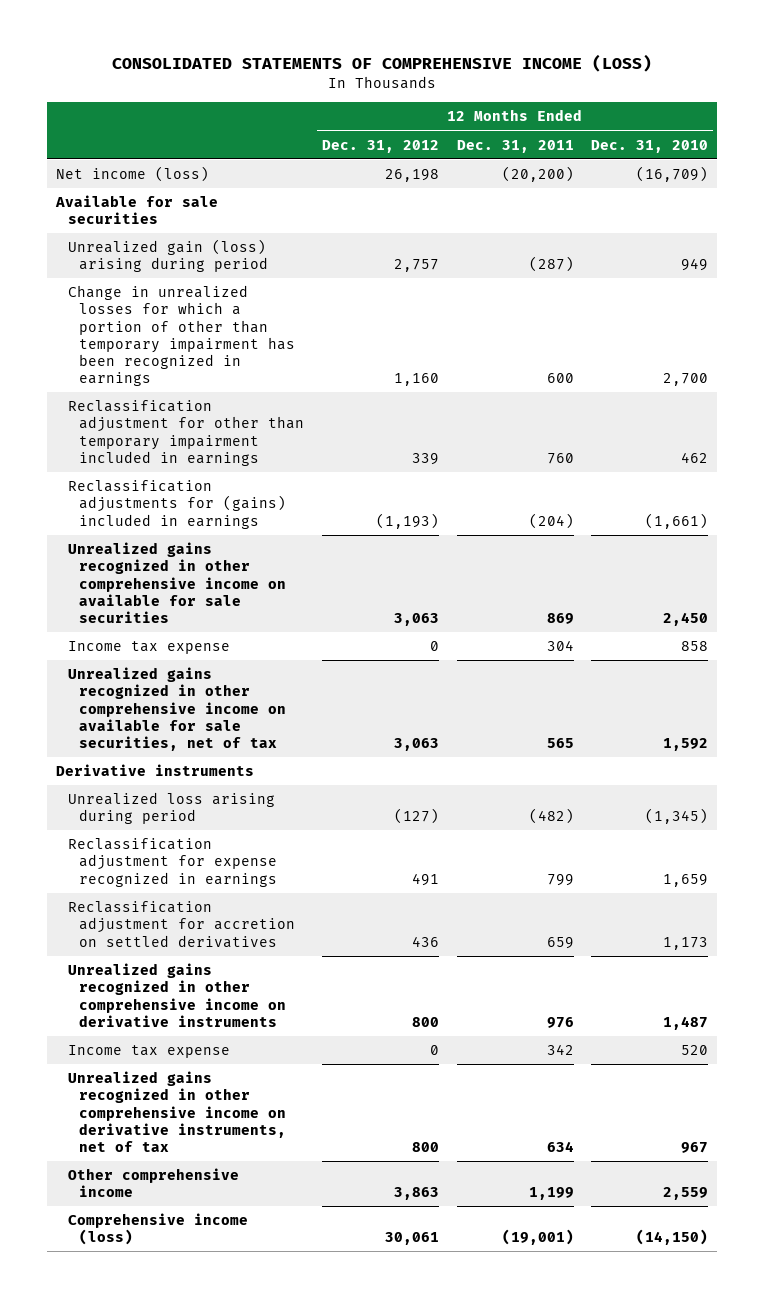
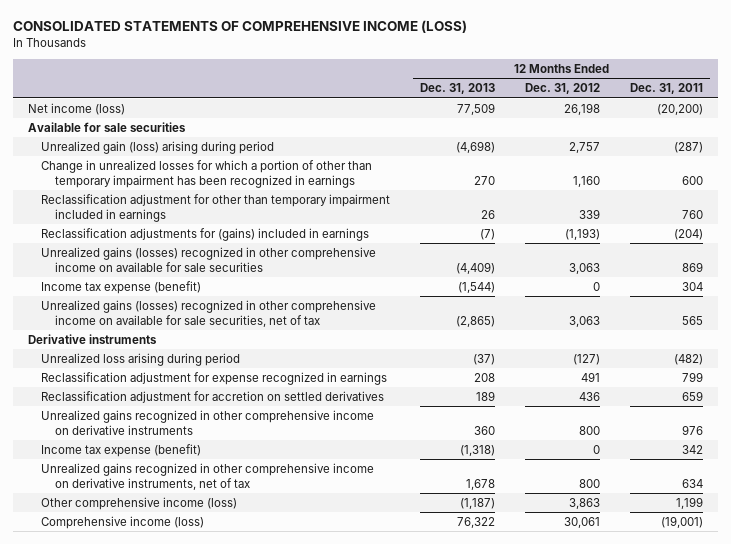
- | 12 Months Ended Dec. 31, 2012 | 12 Months Ended Dec. 31, 2011 | 12 Months Ended Dec. 31, 2010
+ | 12 Months Ended Dec. 31, 2013 | 12 Months Ended Dec. 31, 2012 | 12 Months Ended Dec. 31, 2011
- Unrealized gains recognized in other comprehensive income on available for sale securities | 3,063 | 869 | 2,450
- Income tax expense | 0 | 304 | 858
- Unrealized gains recognized in other comprehensive income on available for sale securities, net of tax | 3,063 | 565 | 1,592
+ Unrealized gains (losses) recognized in other comprehensive income on available for sale securities | (4,409) | 3,063 | 869
+ Income tax expense (benefit) | (1,544) | 0 | 304
+ Unrealized gains (losses) recognized in other comprehensive income on available for sale securities, net of tax | (2,865) | 3,063 | 565
- Income tax expense | 0 | 342 | 520
+ Income tax expense (benefit) | (1,318) | 0 | 342
- Other comprehensive income | 3,863 | 1,199 | 2,559
+ Other comprehensive income (loss) | (1,187) | 3,863 | 1,199

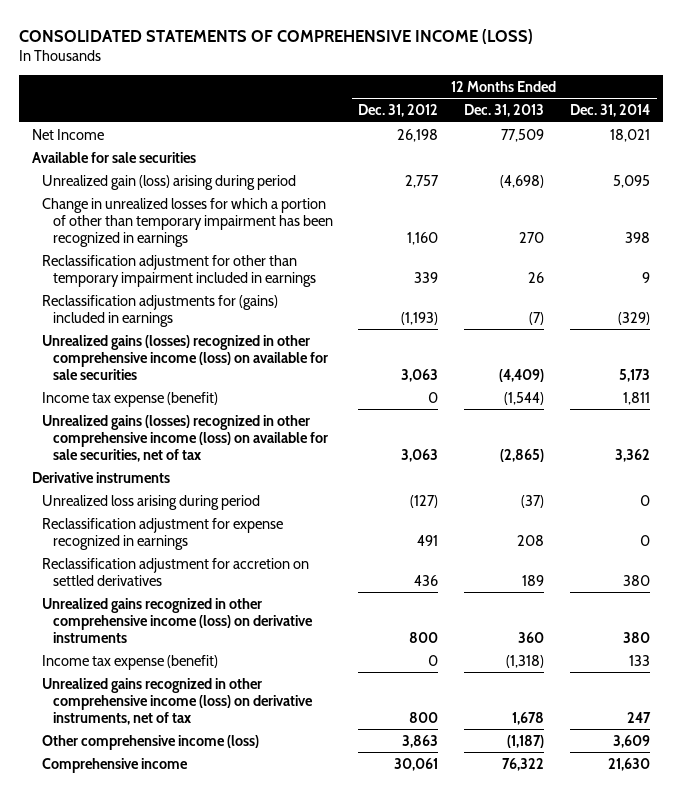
- | 12 Months Ended Dec. 31, 2013 | 12 Months Ended Dec. 31, 2012 | 12 Months Ended Dec. 31, 2011
+ | 12 Months Ended Dec. 31, 2012 | 12 Months Ended Dec. 31, 2013 | 12 Months Ended Dec. 31, 2014
- Net income (loss) | 77,509 | 26,198 | (20,200)
+ Net Income | 26,198 | 77,509 | 18,021
- Unrealized gains (losses) recognized in other comprehensive income on available for sale securities | (4,409) | 3,063 | 869
+ Unrealized gains (losses) recognized in other comprehensive income (loss) on available for sale securities | 3,063 | (4,409) | 5,173
- Unrealized gains (losses) recognized in other comprehensive income on available for sale securities, net of tax | (2,865) | 3,063 | 565
+ Unrealized gains (losses) recognized in other comprehensive income (loss) on available for sale securities, net of tax | 3,063 | (2,865) | 3,362
- Unrealized gains recognized in other comprehensive income on derivative instruments | 360 | 800 | 976
+ Unrealized gains recognized in other comprehensive income (loss) on derivative instruments | 800 | 360 | 380
- Unrealized gains recognized in other comprehensive income on derivative instruments, net of tax | 1,678 | 800 | 634
+ Unrealized gains recognized in other comprehensive income (loss) on derivative instruments, net of tax | 800 | 1,678 | 247
- Comprehensive income (loss) | 76,322 | 30,061 | (19,001)
+ Comprehensive income | 30,061 | 76,322 | 21,630

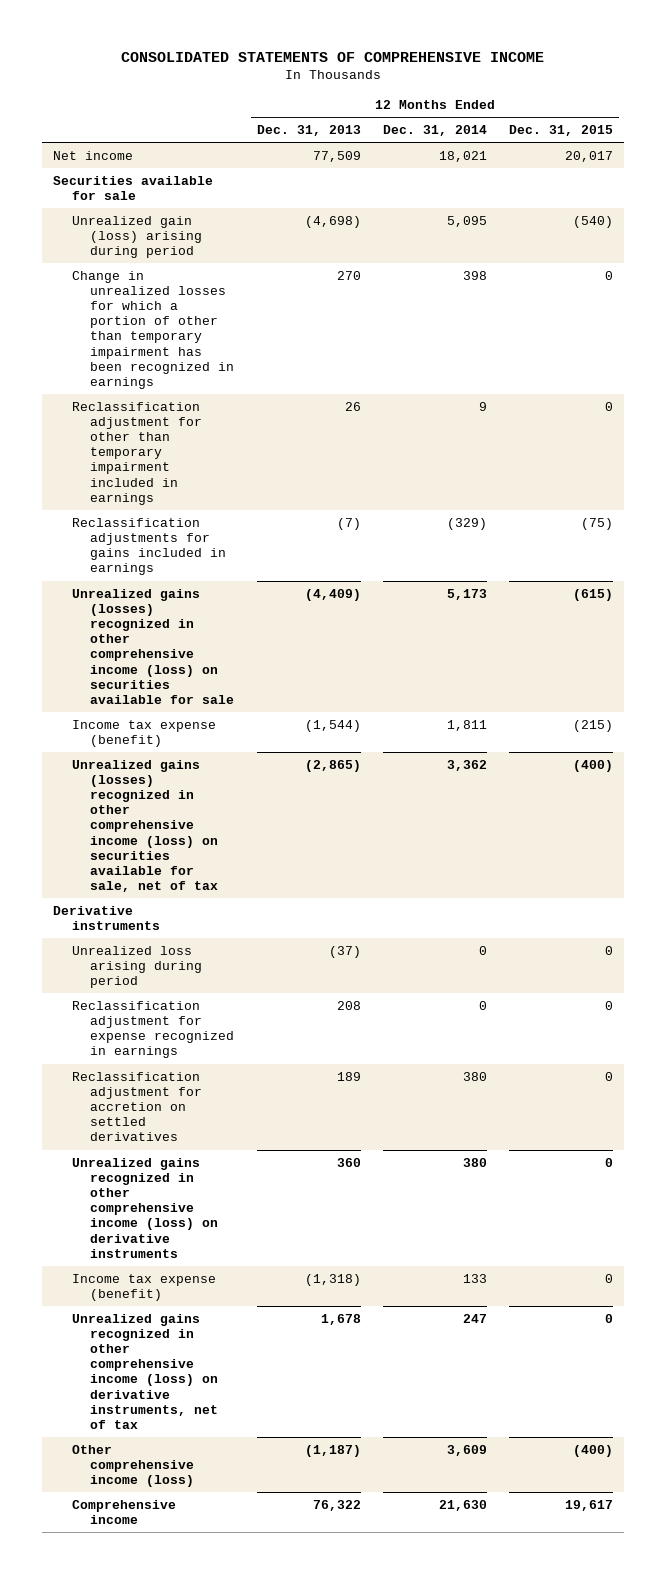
- CONSOLIDATED STATEMENTS OF COMPREHENSIVE INCOME (LOSS)
+ CONSOLIDATED STATEMENTS OF COMPREHENSIVE INCOME
- | 12 Months Ended Dec. 31, 2012 | 12 Months Ended Dec. 31, 2013 | 12 Months Ended Dec. 31, 2014
+ | 12 Months Ended Dec. 31, 2013 | 12 Months Ended Dec. 31, 2014 | 12 Months Ended Dec. 31, 2015
- Net Income | 26,198 | 77,509 | 18,021
- Available for sale securities
+ Net income | 77,509 | 18,021 | 20,017
+ Securities available for sale
- Reclassification adjustments for (gains) included in earnings | (1,193) | (7) | (329)
- Unrealized gains (losses) recognized in other comprehensive income (loss) on available for sale securities | 3,063 | (4,409) | 5,173
+ Reclassification adjustments for gains included in earnings | (7) | (329) | (75)
+ Unrealized gains (losses) recognized in other comprehensive income (loss) on securities available for sale | (4,409) | 5,173 | (615)
- Unrealized gains (losses) recognized in other comprehensive income (loss) on available for sale securities, net of tax | 3,063 | (2,865) | 3,362
+ Unrealized gains (losses) recognized in other comprehensive income (loss) on securities available for sale, net of tax | (2,865) | 3,362 | (400)

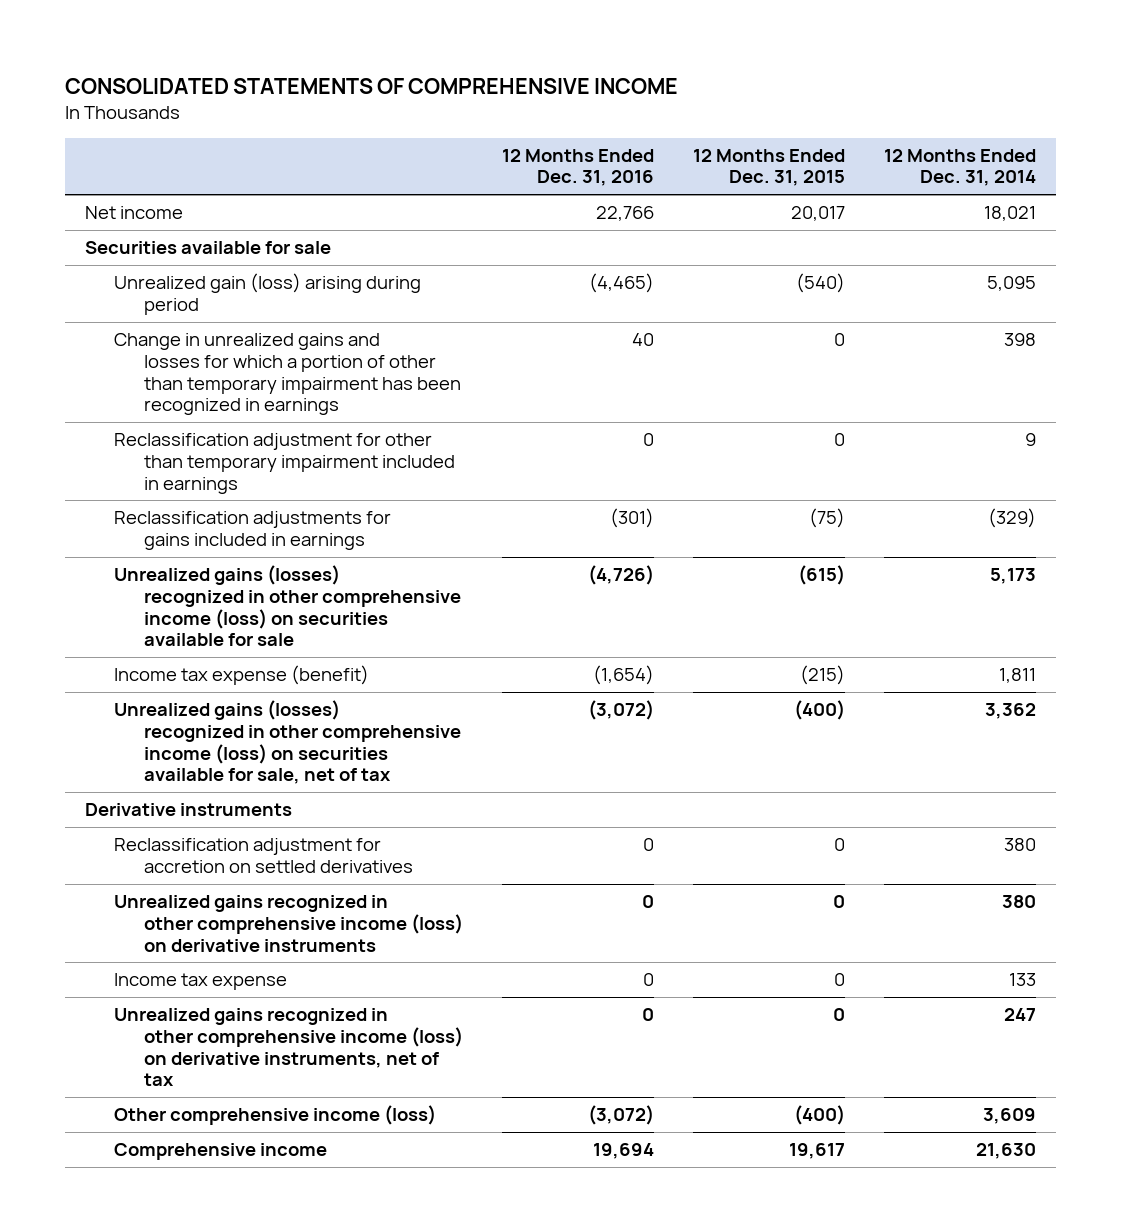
- | 12 Months Ended Dec. 31, 2013 | 12 Months Ended Dec. 31, 2014 | 12 Months Ended Dec. 31, 2015
+ | 12 Months Ended Dec. 31, 2016 | 12 Months Ended Dec. 31, 2015 | 12 Months Ended Dec. 31, 2014
- Change in unrealized losses for which a portion of other than temporary impairment has been recognized in earnings | 270 | 398 | 0
+ Change in unrealized gains and losses for which a portion of other than temporary impairment has been recognized in earnings | 40 | 0 | 398
- Unrealized loss arising during period | (37) | 0 | 0
- Reclassification adjustment for expense recognized in earnings | 208 | 0 | 0
- Income tax expense (benefit) | (1,318) | 133 | 0
+ Income tax expense | 0 | 0 | 133

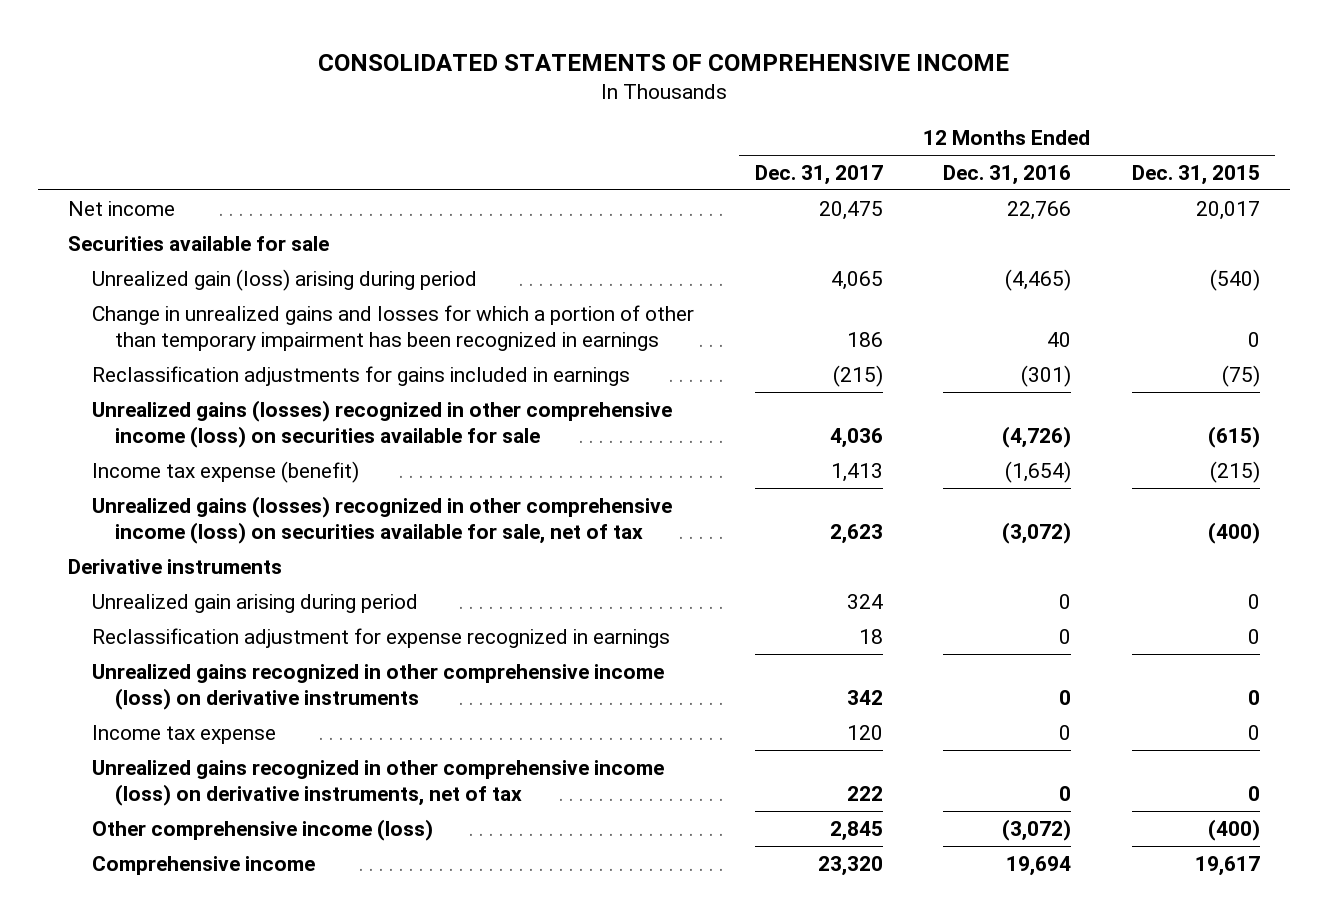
- | 12 Months Ended Dec. 31, 2016 | 12 Months Ended Dec. 31, 2015 | 12 Months Ended Dec. 31, 2014
+ | 12 Months Ended Dec. 31, 2017 | 12 Months Ended Dec. 31, 2016 | 12 Months Ended Dec. 31, 2015
- Reclassification adjustment for other than temporary impairment included in earnings | 0 | 0 | 9
- Reclassification adjustment for accretion on settled derivatives | 0 | 0 | 380
+ Unrealized gain arising during period | 324 | 0 | 0
+ Reclassification adjustment for expense recognized in earnings | 18 | 0 | 0

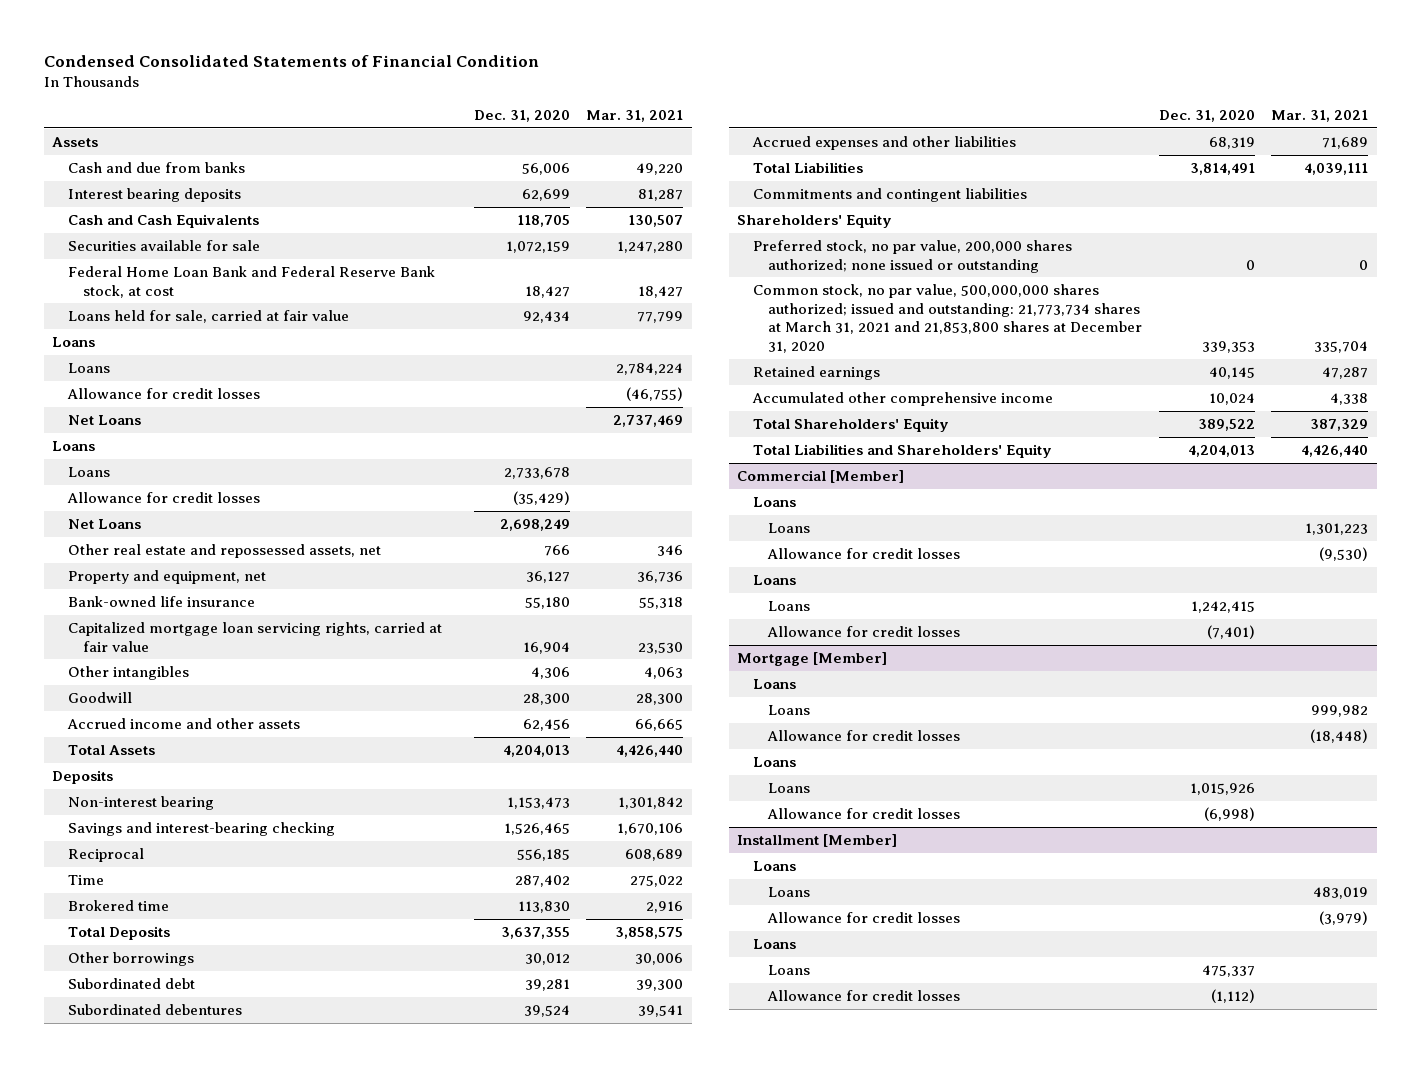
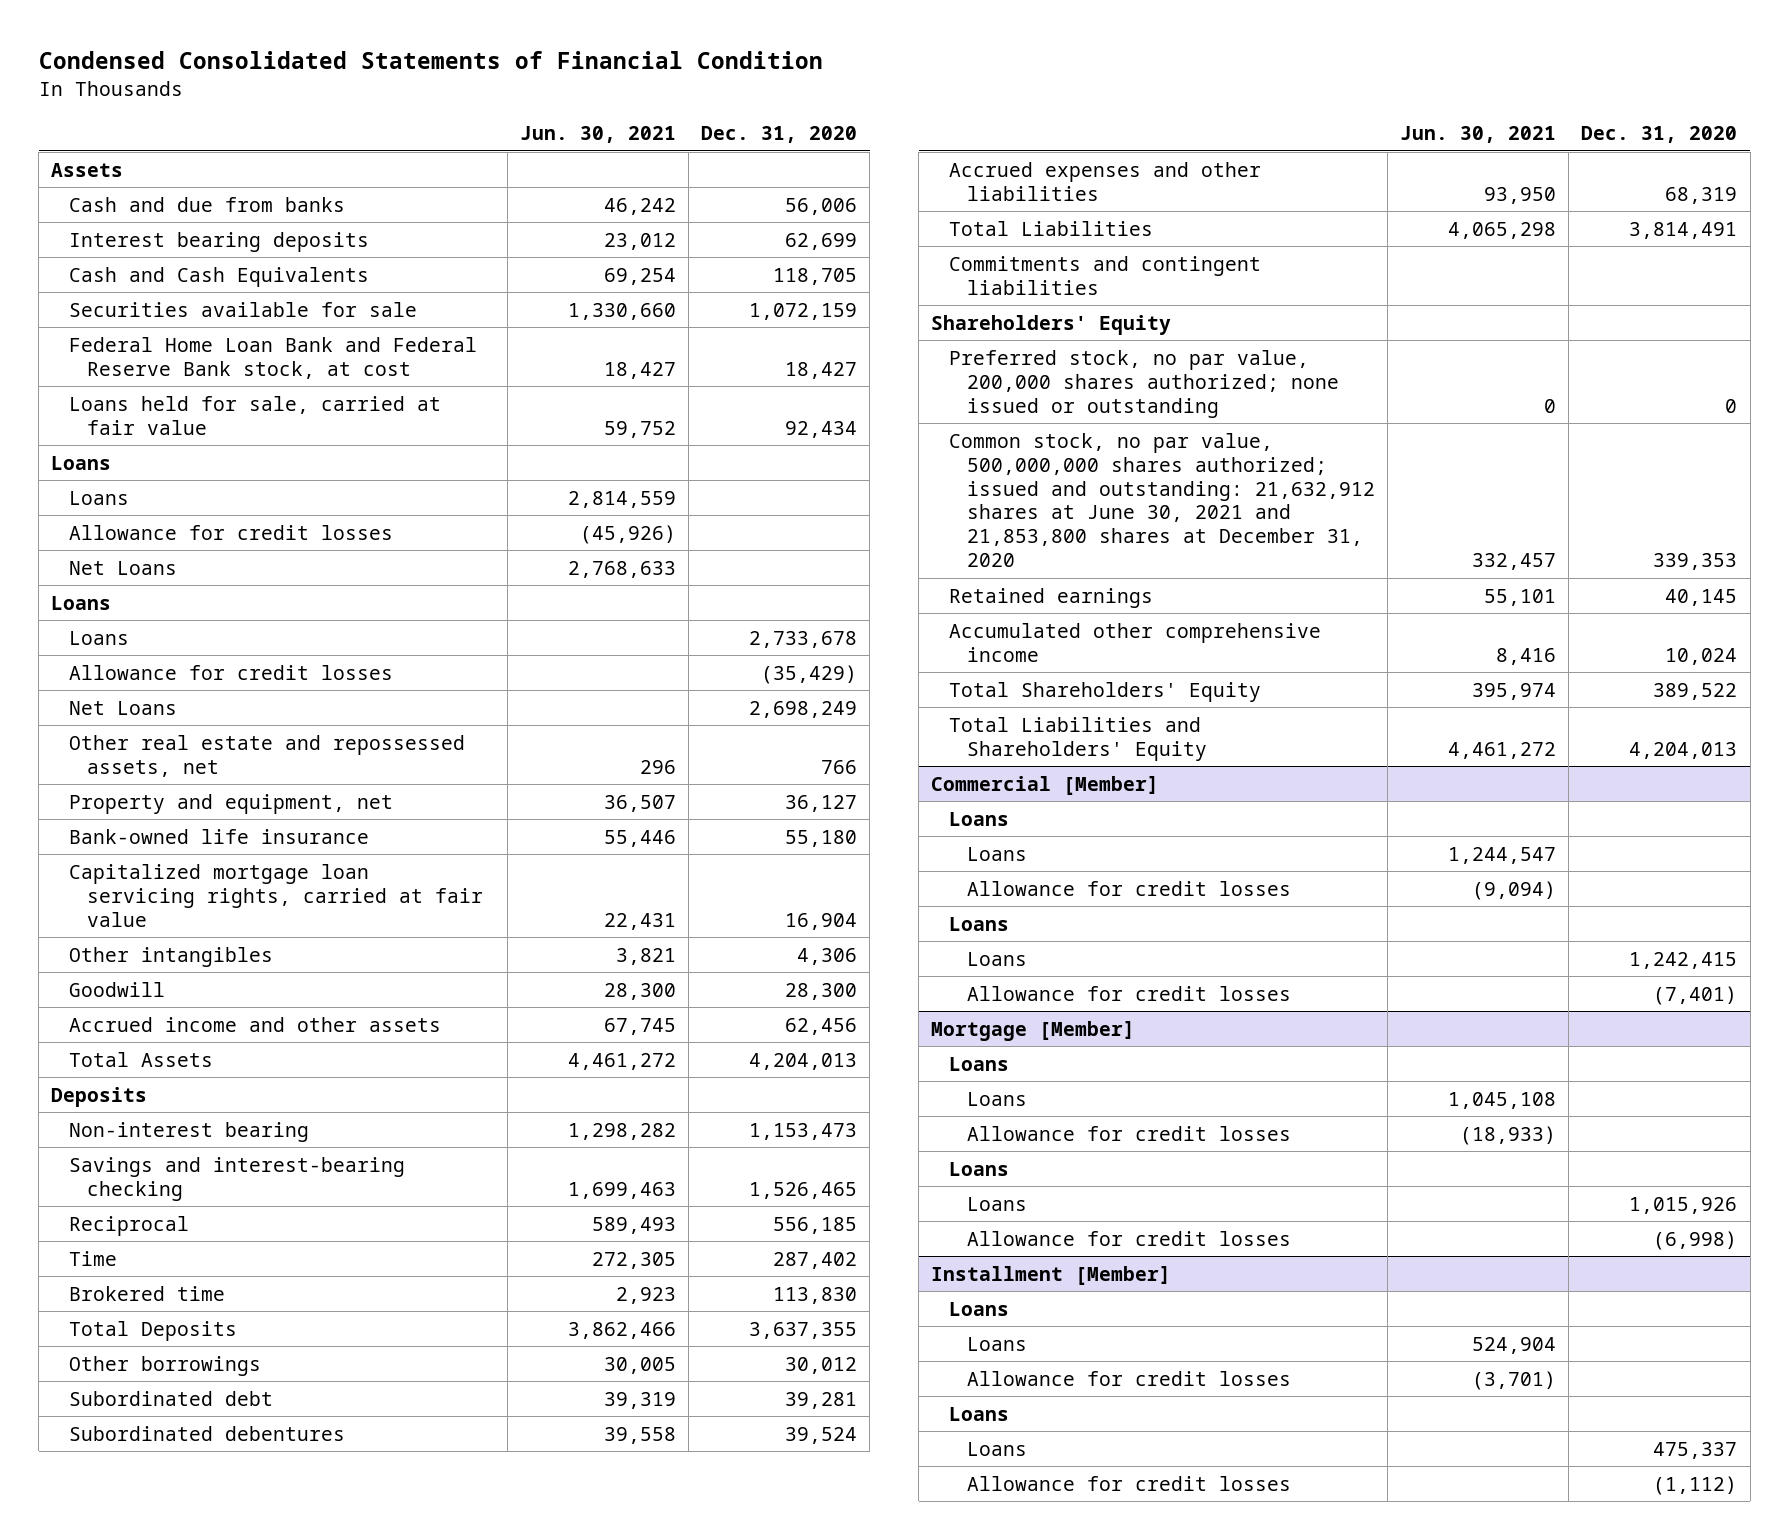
- | Dec. 31, 2020 | Mar. 31, 2021
+ | Jun. 30, 2021 | Dec. 31, 2020
- Common stock, no par value, 500,000,000 shares authorized; issued and outstanding: 21,773,734 shares at March 31, 2021 and 21,853,800 shares at December 31, 2020 | 339,353 | 335,704
+ Common stock, no par value, 500,000,000 shares authorized; issued and outstanding: 21,632,912 shares at June 30, 2021 and 21,853,800 shares at December 31, 2020 | 332,457 | 339,353

